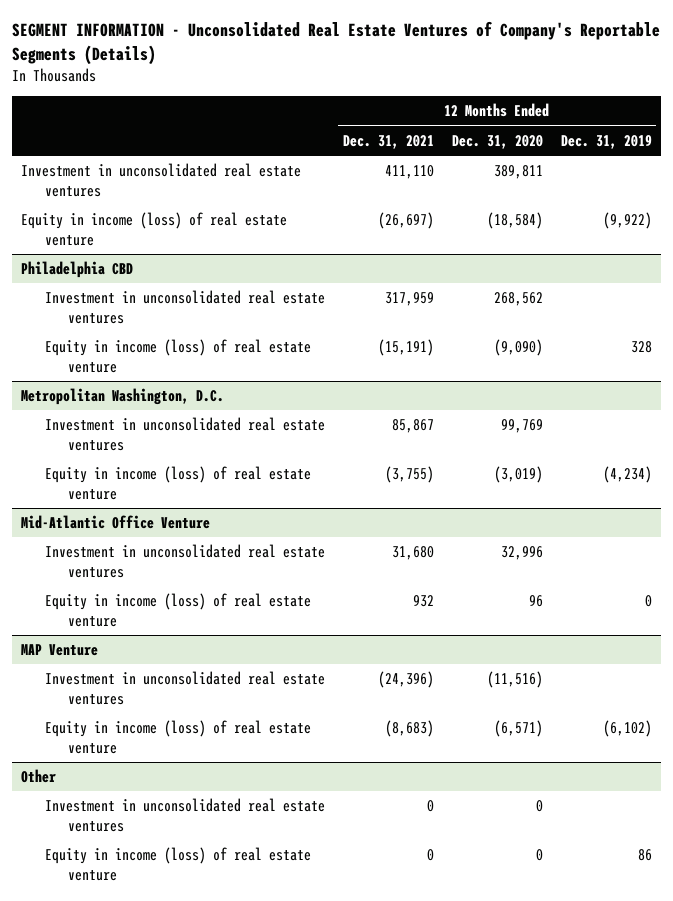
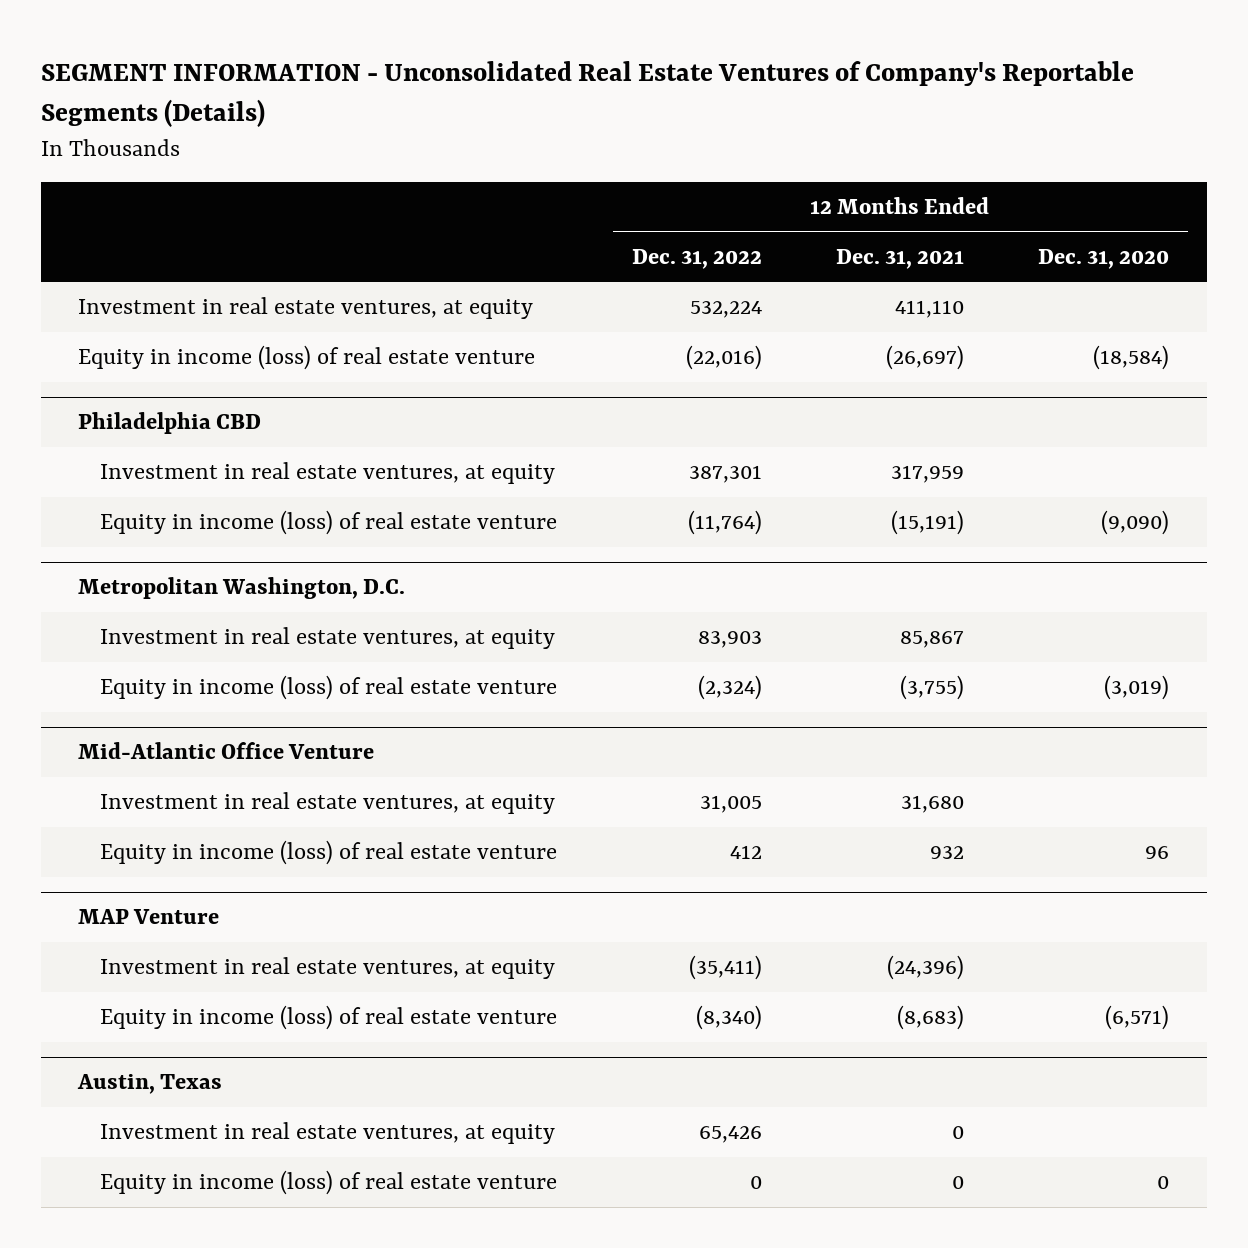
- | 12 Months Ended Dec. 31, 2021 | 12 Months Ended Dec. 31, 2020 | 12 Months Ended Dec. 31, 2019
+ | 12 Months Ended Dec. 31, 2022 | 12 Months Ended Dec. 31, 2021 | 12 Months Ended Dec. 31, 2020
- Investment in unconsolidated real estate ventures | 411,110 | 389,811 |
+ Investment in real estate ventures, at equity | 532,224 | 411,110 |
@ Philadelphia CBD
- Investment in unconsolidated real estate ventures | 317,959 | 268,562 |
+ Investment in real estate ventures, at equity | 387,301 | 317,959 |
@ Metropolitan Washington, D.C.
- Investment in unconsolidated real estate ventures | 85,867 | 99,769 |
+ Investment in real estate ventures, at equity | 83,903 | 85,867 |
@ Mid-Atlantic Office Venture
- Investment in unconsolidated real estate ventures | 31,680 | 32,996 |
+ Investment in real estate ventures, at equity | 31,005 | 31,680 |
@ MAP Venture
- Investment in unconsolidated real estate ventures | (24,396) | (11,516) |
+ Investment in real estate ventures, at equity | (35,411) | (24,396) |
- Other
- Investment in unconsolidated real estate ventures | 0 | 0 |
+ Austin, Texas
+ Investment in real estate ventures, at equity | 65,426 | 0 |

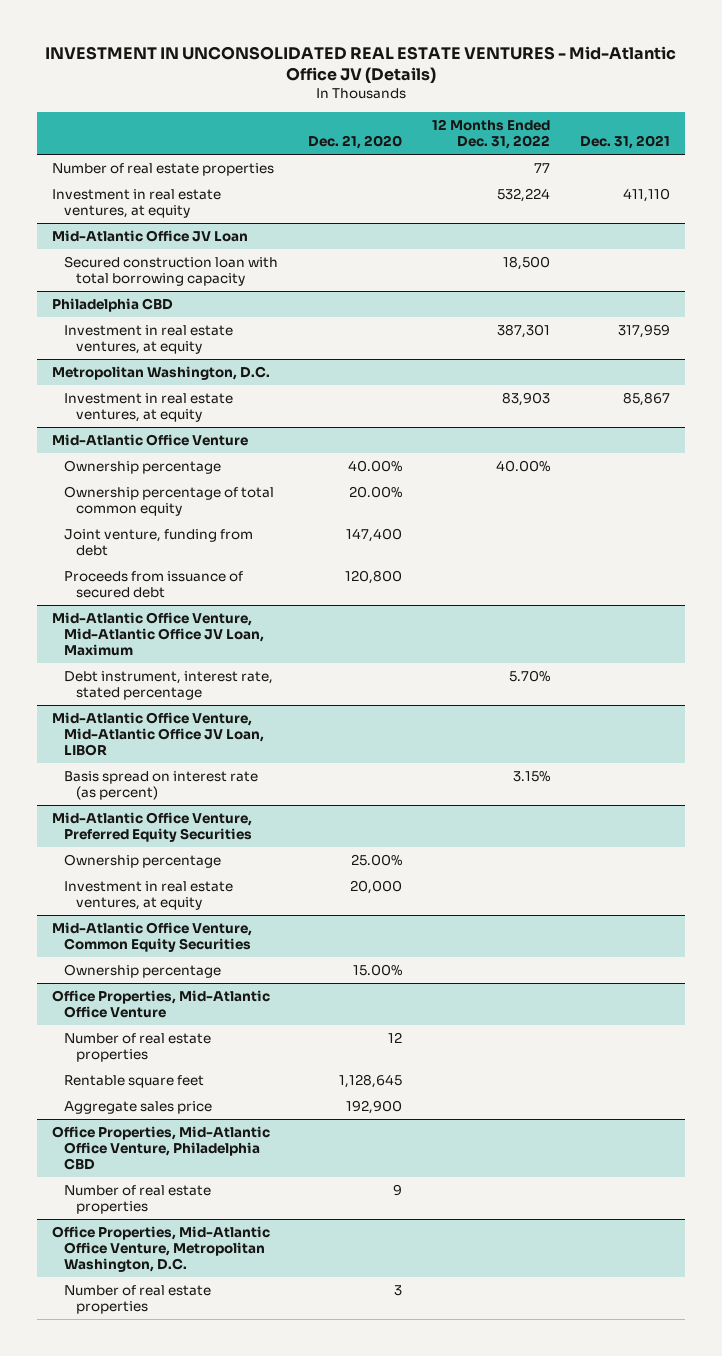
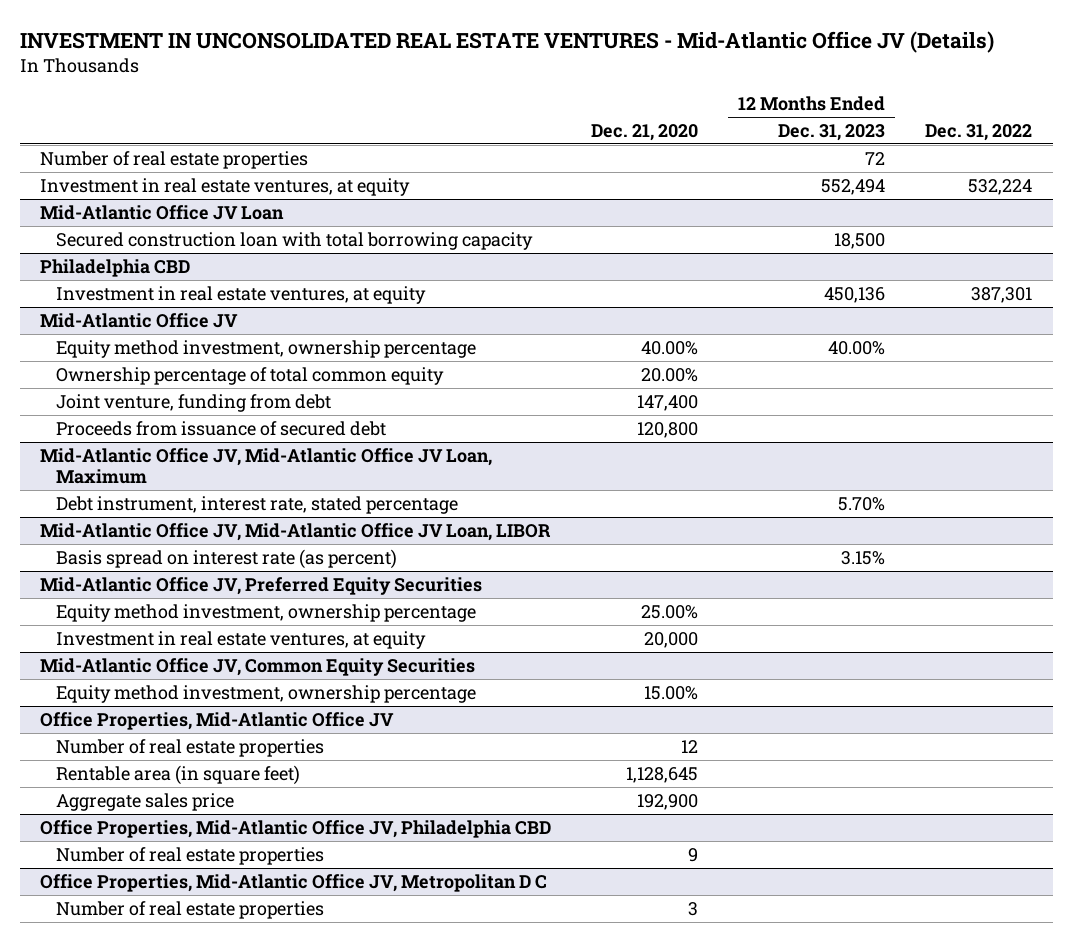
- | Dec. 21, 2020 | 12 Months Ended Dec. 31, 2022 | Dec. 31, 2021
+ | Dec. 21, 2020 | 12 Months Ended Dec. 31, 2023 | Dec. 31, 2022
- Metropolitan Washington, D.C.
- Investment in real estate ventures, at equity | | 83,903 | 85,867
- Mid-Atlantic Office Venture
- Ownership percentage | 40.00% | 40.00% |
+ Mid-Atlantic Office JV
+ Equity method investment, ownership percentage | 40.00% | 40.00% |
- Mid-Atlantic Office Venture, Mid-Atlantic Office JV Loan, Maximum
+ Mid-Atlantic Office JV, Mid-Atlantic Office JV Loan, Maximum
- Mid-Atlantic Office Venture, Mid-Atlantic Office JV Loan, LIBOR
+ Mid-Atlantic Office JV, Mid-Atlantic Office JV Loan, LIBOR
- Mid-Atlantic Office Venture, Preferred Equity Securities
- Ownership percentage | 25.00% | |
+ Mid-Atlantic Office JV, Preferred Equity Securities
+ Equity method investment, ownership percentage | 25.00% | |
- Mid-Atlantic Office Venture, Common Equity Securities
- Ownership percentage | 15.00% | |
- Office Properties, Mid-Atlantic Office Venture
+ Mid-Atlantic Office JV, Common Equity Securities
+ Equity method investment, ownership percentage | 15.00% | |
+ Office Properties, Mid-Atlantic Office JV
- Rentable square feet | 1,128,645 | |
+ Rentable area (in square feet) | 1,128,645 | |
- Office Properties, Mid-Atlantic Office Venture, Philadelphia CBD
+ Office Properties, Mid-Atlantic Office JV, Philadelphia CBD
- Office Properties, Mid-Atlantic Office Venture, Metropolitan Washington, D.C.
+ Office Properties, Mid-Atlantic Office JV, Metropolitan D C

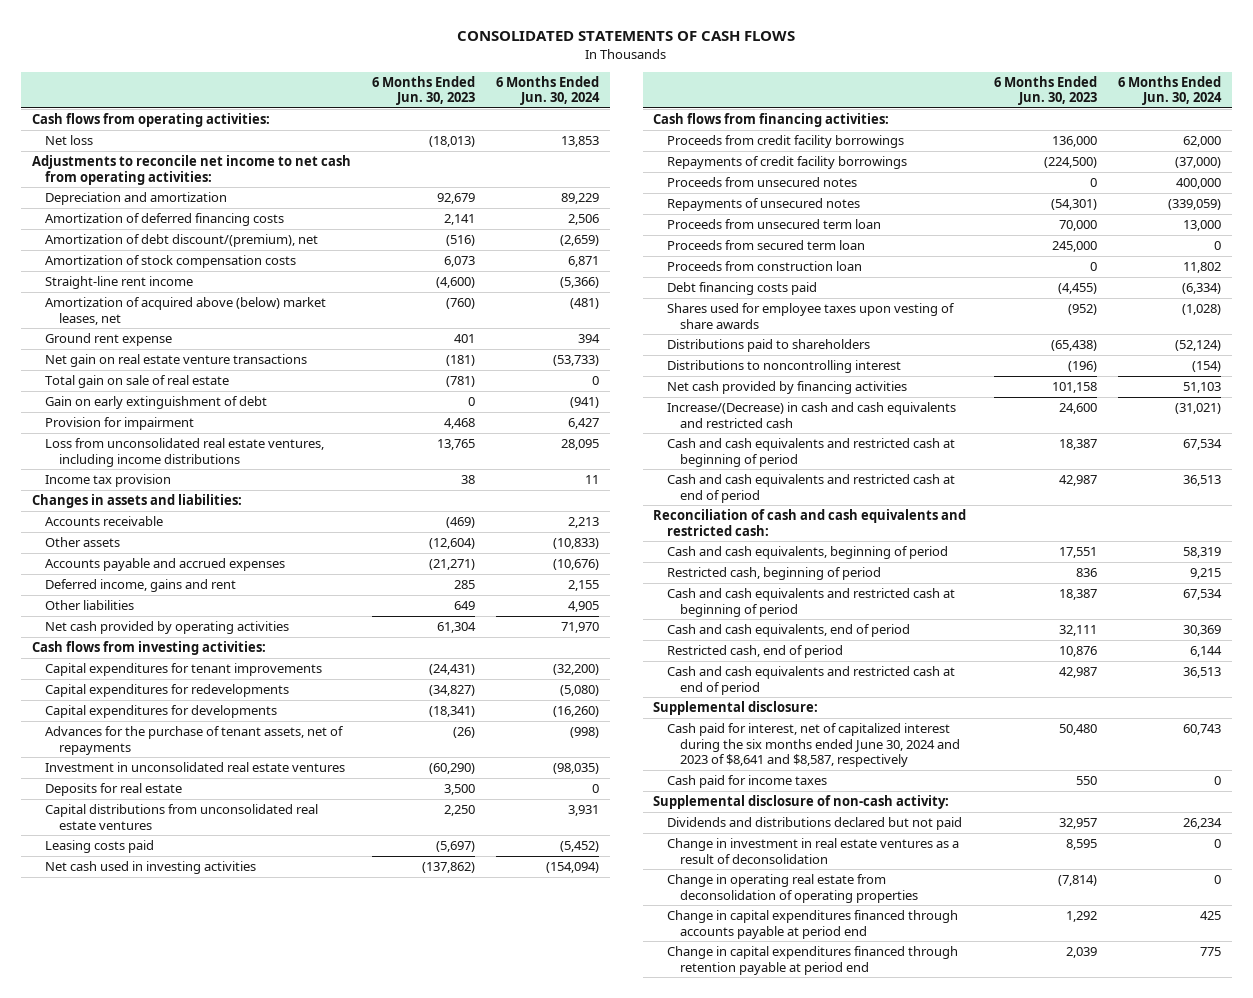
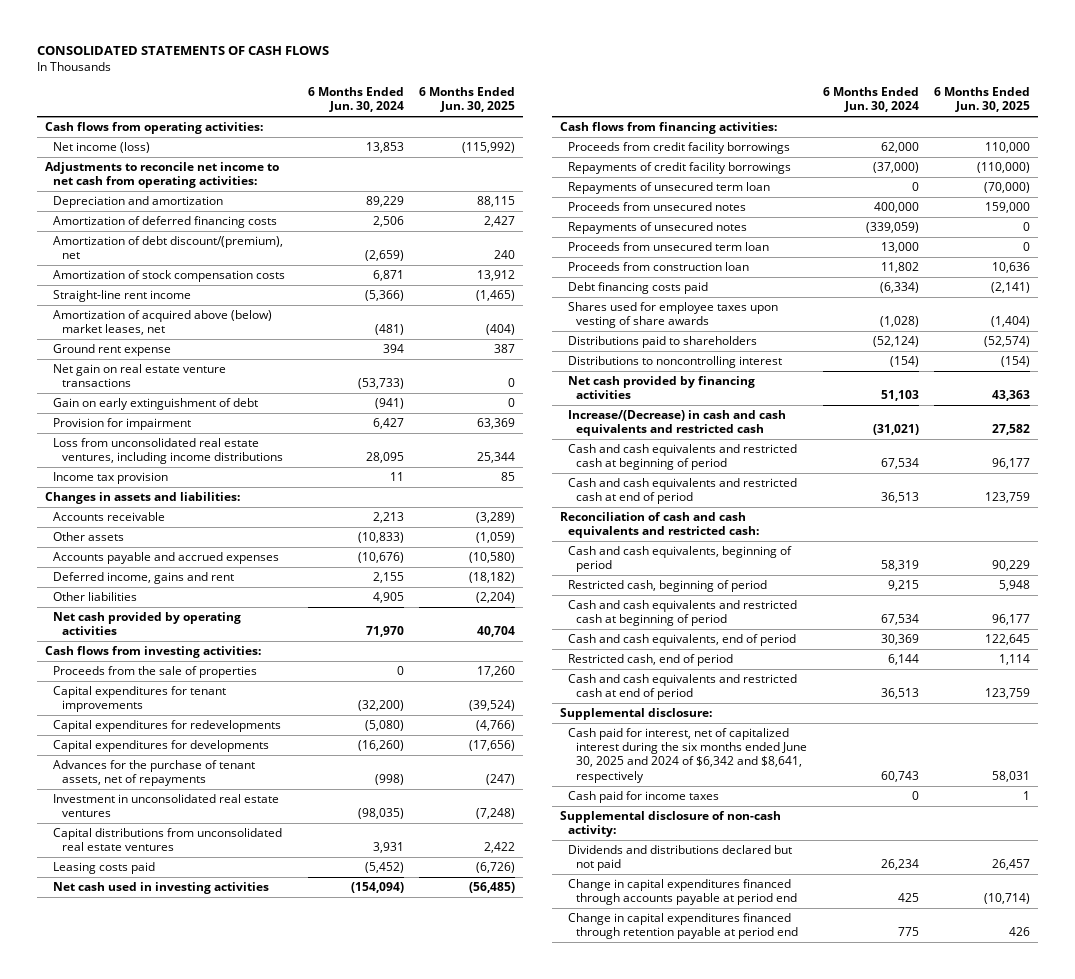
- | 6 Months Ended Jun. 30, 2023 | 6 Months Ended Jun. 30, 2024
+ | 6 Months Ended Jun. 30, 2024 | 6 Months Ended Jun. 30, 2025
- Net loss | (18,013) | 13,853
+ Net income (loss) | 13,853 | (115,992)
- Total gain on sale of real estate | (781) | 0
+ Proceeds from the sale of properties | 0 | 17,260
- Deposits for real estate | 3,500 | 0
+ Repayments of unsecured term loan | 0 | (70,000)
- Proceeds from secured term loan | 245,000 | 0
- Cash paid for interest, net of capitalized interest during the six months ended June 30, 2024 and 2023 of $8,641 and $8,587, respectively | 50,480 | 60,743
+ Cash paid for interest, net of capitalized interest during the six months ended June 30, 2025 and 2024 of $6,342 and $8,641, respectively | 60,743 | 58,031
- Change in investment in real estate ventures as a result of deconsolidation | 8,595 | 0
- Change in operating real estate from deconsolidation of operating properties | (7,814) | 0

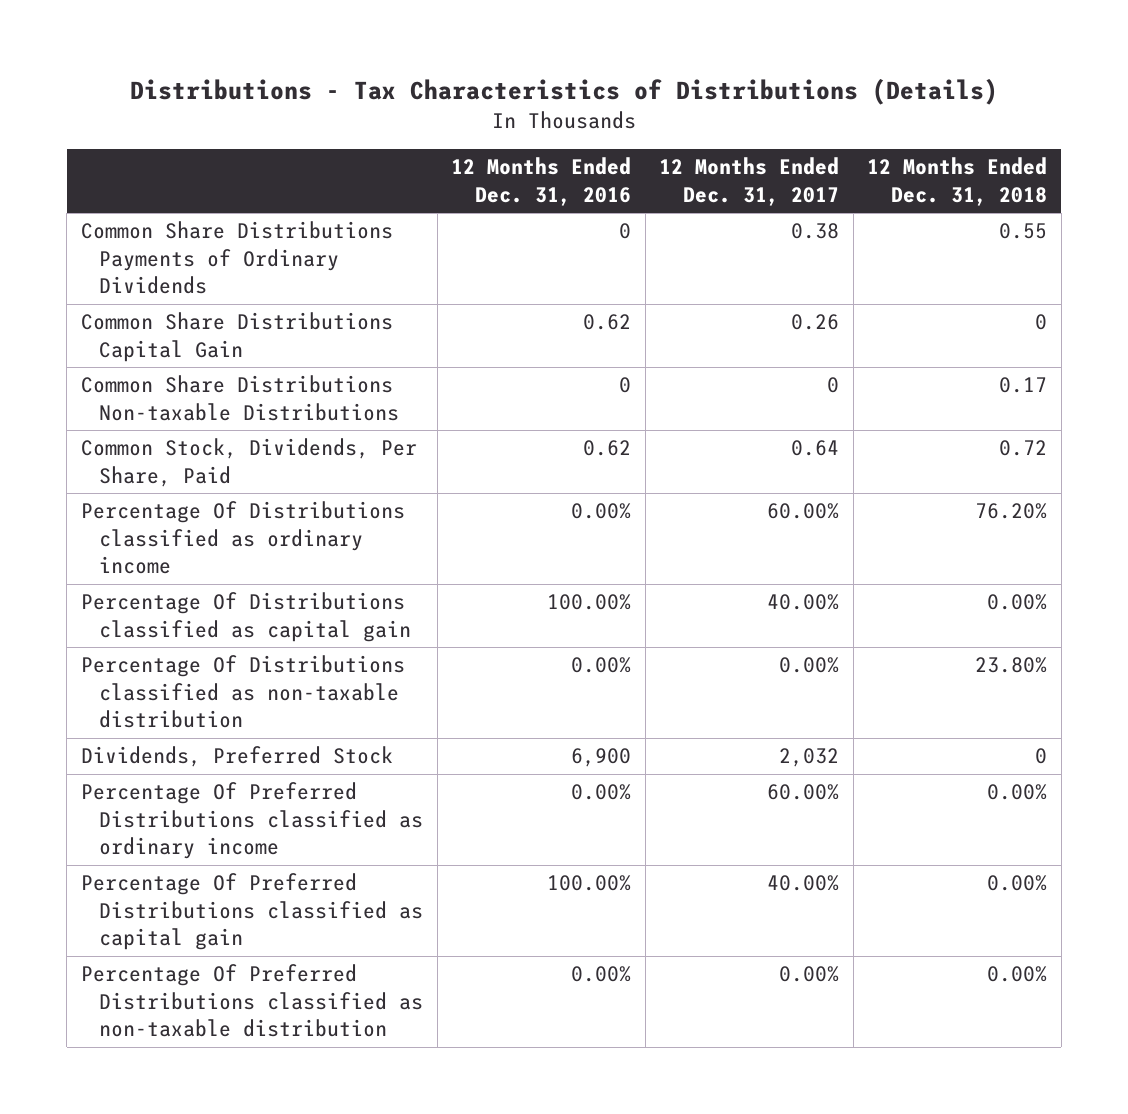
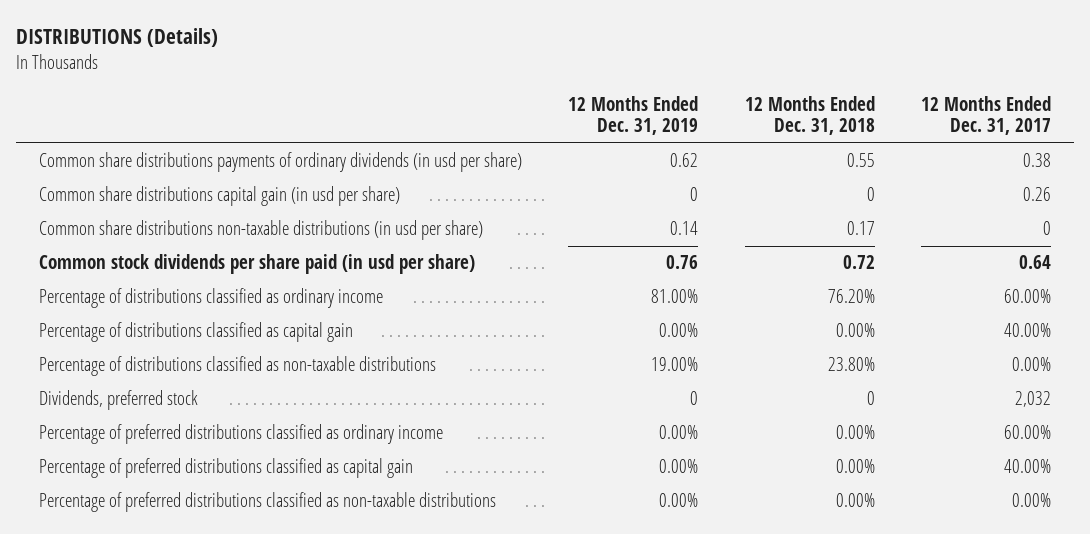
- Distributions - Tax Characteristics of Distributions (Details)
+ DISTRIBUTIONS (Details)
- | 12 Months Ended Dec. 31, 2016 | 12 Months Ended Dec. 31, 2017 | 12 Months Ended Dec. 31, 2018
+ | 12 Months Ended Dec. 31, 2019 | 12 Months Ended Dec. 31, 2018 | 12 Months Ended Dec. 31, 2017
- Common Share Distributions Payments of Ordinary Dividends | 0 | 0.38 | 0.55
- Common Share Distributions Capital Gain | 0.62 | 0.26 | 0
- Common Share Distributions Non-taxable Distributions | 0 | 0 | 0.17
- Common Stock, Dividends, Per Share, Paid | 0.62 | 0.64 | 0.72
- Percentage Of Distributions classified as ordinary income | 0.00% | 60.00% | 76.20%
- Percentage Of Distributions classified as capital gain | 100.00% | 40.00% | 0.00%
- Percentage Of Distributions classified as non-taxable distribution | 0.00% | 0.00% | 23.80%
- Dividends, Preferred Stock | 6,900 | 2,032 | 0
- Percentage Of Preferred Distributions classified as ordinary income | 0.00% | 60.00% | 0.00%
- Percentage Of Preferred Distributions classified as capital gain | 100.00% | 40.00% | 0.00%
- Percentage Of Preferred Distributions classified as non-taxable distribution | 0.00% | 0.00% | 0.00%
+ Common share distributions payments of ordinary dividends (in usd per share) | 0.62 | 0.55 | 0.38
+ Common share distributions capital gain (in usd per share) | 0 | 0 | 0.26
+ Common share distributions non-taxable distributions (in usd per share) | 0.14 | 0.17 | 0
+ Common stock dividends per share paid (in usd per share) | 0.76 | 0.72 | 0.64
+ Percentage of distributions classified as ordinary income | 81.00% | 76.20% | 60.00%
+ Percentage of distributions classified as capital gain | 0.00% | 0.00% | 40.00%
+ Percentage of distributions classified as non-taxable distributions | 19.00% | 23.80% | 0.00%
+ Dividends, preferred stock | 0 | 0 | 2,032
+ Percentage of preferred distributions classified as ordinary income | 0.00% | 0.00% | 60.00%
+ Percentage of preferred distributions classified as capital gain | 0.00% | 0.00% | 40.00%
+ Percentage of preferred distributions classified as non-taxable distributions | 0.00% | 0.00% | 0.00%

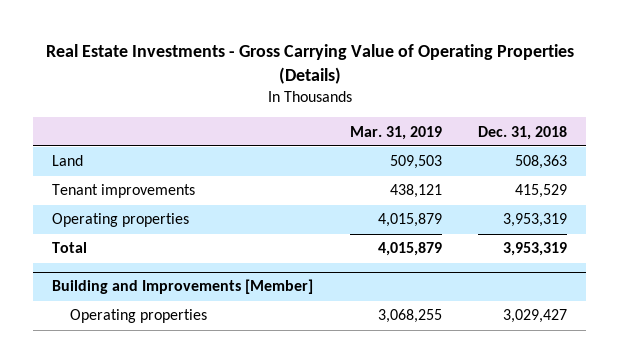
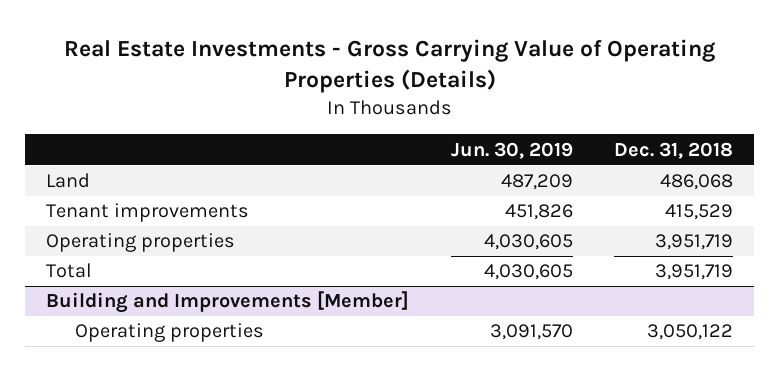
- | Mar. 31, 2019 | Dec. 31, 2018
+ | Jun. 30, 2019 | Dec. 31, 2018
- Land | 509,503 | 508,363
+ Land | 487,209 | 486,068
- Operating properties | 4,015,879 | 3,953,319
- Total | 4,015,879 | 3,953,319
+ Operating properties | 4,030,605 | 3,951,719
+ Total | 4,030,605 | 3,951,719
@ Building and Improvements [Member]
- Operating properties | 3,068,255 | 3,029,427
+ Operating properties | 3,091,570 | 3,050,122

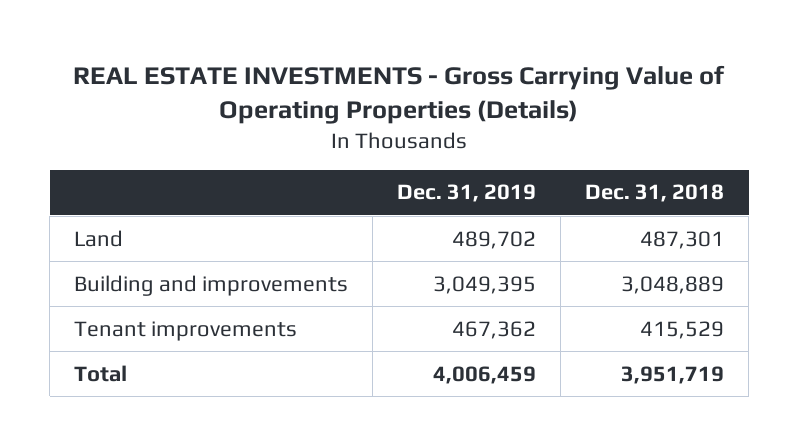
- Real Estate Investments - Gross Carrying Value of Operating Properties (Details)
+ REAL ESTATE INVESTMENTS - Gross Carrying Value of Operating Properties (Details)
- | Jun. 30, 2019 | Dec. 31, 2018
+ | Dec. 31, 2019 | Dec. 31, 2018
- Land | 487,209 | 486,068
+ Land | 489,702 | 487,301
+ Building and improvements | 3,049,395 | 3,048,889
- Operating properties | 4,030,605 | 3,951,719
- Building and Improvements [Member]
- Operating properties | 3,091,570 | 3,050,122

